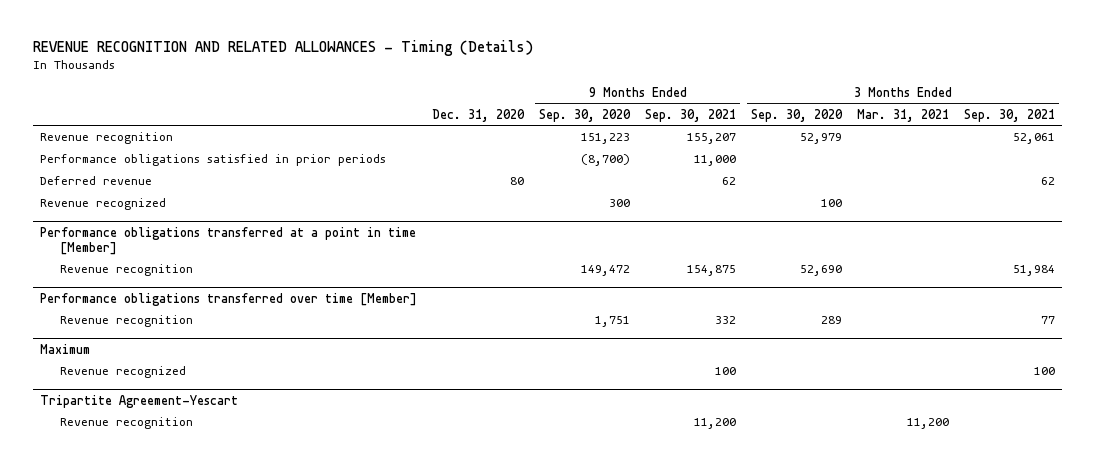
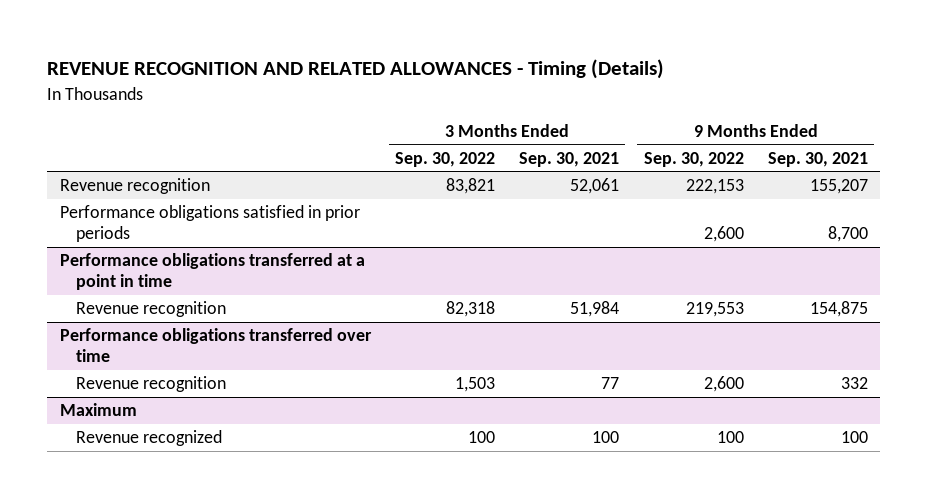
- | Dec. 31, 2020 | 9 Months Ended Sep. 30, 2020 | 9 Months Ended Sep. 30, 2021 | 3 Months Ended Sep. 30, 2020 | 3 Months Ended Mar. 31, 2021 | 3 Months Ended Sep. 30, 2021
+ | 3 Months Ended Sep. 30, 2022 | 3 Months Ended Sep. 30, 2021 | 9 Months Ended Sep. 30, 2022 | 9 Months Ended Sep. 30, 2021
- Performance obligations satisfied in prior periods | | (8,700) | 11,000 | | |
- Deferred revenue | 80 | | 62 | | | 62
- Revenue recognized | | 300 | | 100 | |
- Performance obligations transferred at a point in time [Member]
+ Performance obligations satisfied in prior periods | | | 2,600 | 8,700
+ Performance obligations transferred at a point in time
- Performance obligations transferred over time [Member]
+ Performance obligations transferred over time
- Tripartite Agreement-Yescart
- Revenue recognition | | | 11,200 | | 11,200 |

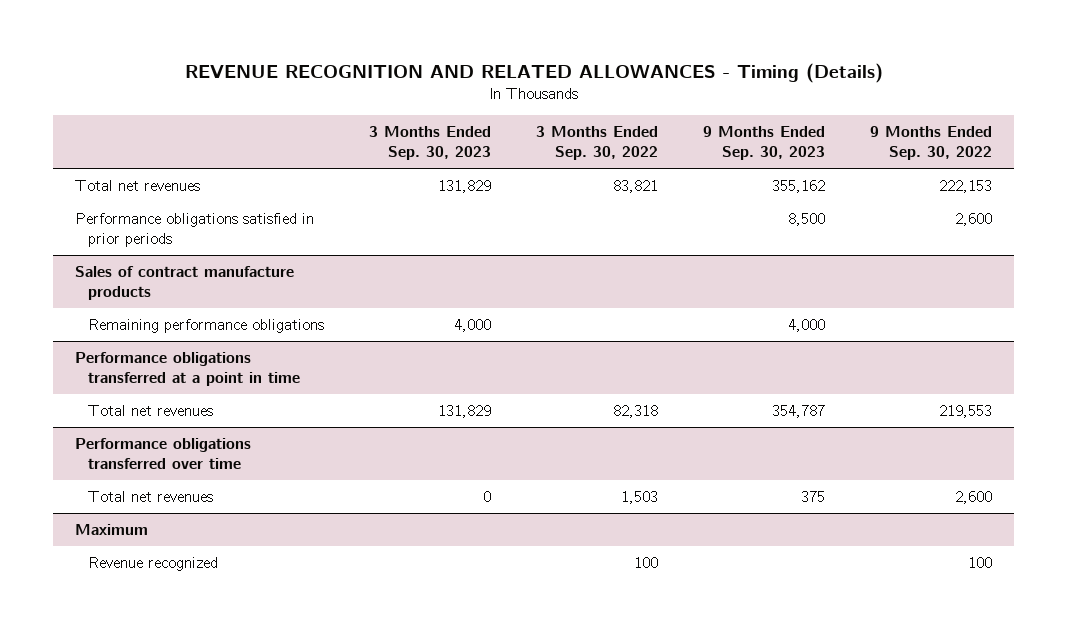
- | 3 Months Ended Sep. 30, 2022 | 3 Months Ended Sep. 30, 2021 | 9 Months Ended Sep. 30, 2022 | 9 Months Ended Sep. 30, 2021
+ | 3 Months Ended Sep. 30, 2023 | 3 Months Ended Sep. 30, 2022 | 9 Months Ended Sep. 30, 2023 | 9 Months Ended Sep. 30, 2022
- Revenue recognition | 83,821 | 52,061 | 222,153 | 155,207
+ Total net revenues | 131,829 | 83,821 | 355,162 | 222,153
+ Sales of contract manufacture products
+ Remaining performance obligations | 4,000 | | 4,000 |
@ Performance obligations transferred at a point in time
- Revenue recognition | 82,318 | 51,984 | 219,553 | 154,875
+ Total net revenues | 131,829 | 82,318 | 354,787 | 219,553
@ Performance obligations transferred over time
- Revenue recognition | 1,503 | 77 | 2,600 | 332
+ Total net revenues | 0 | 1,503 | 375 | 2,600

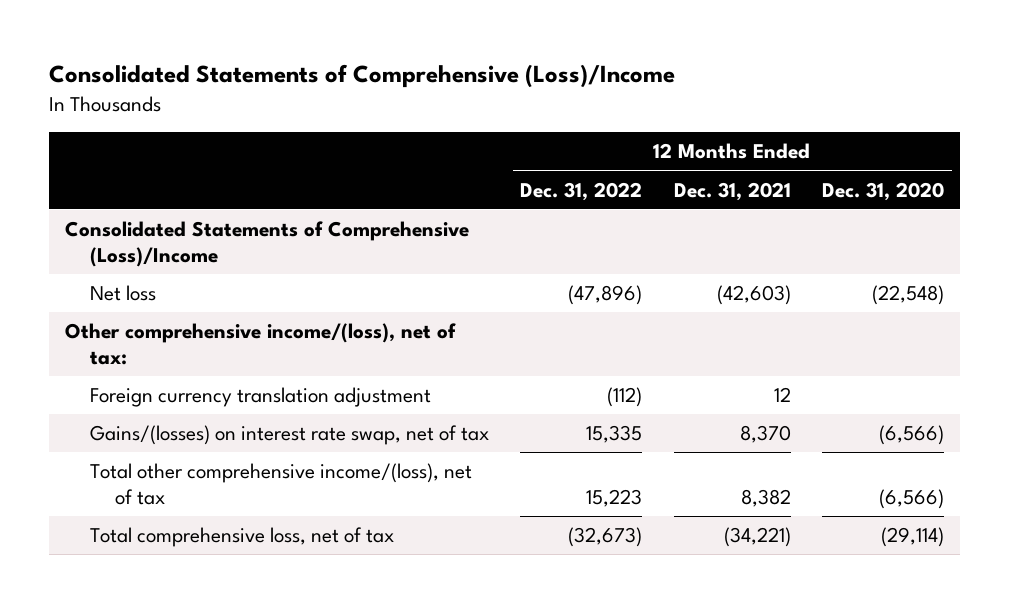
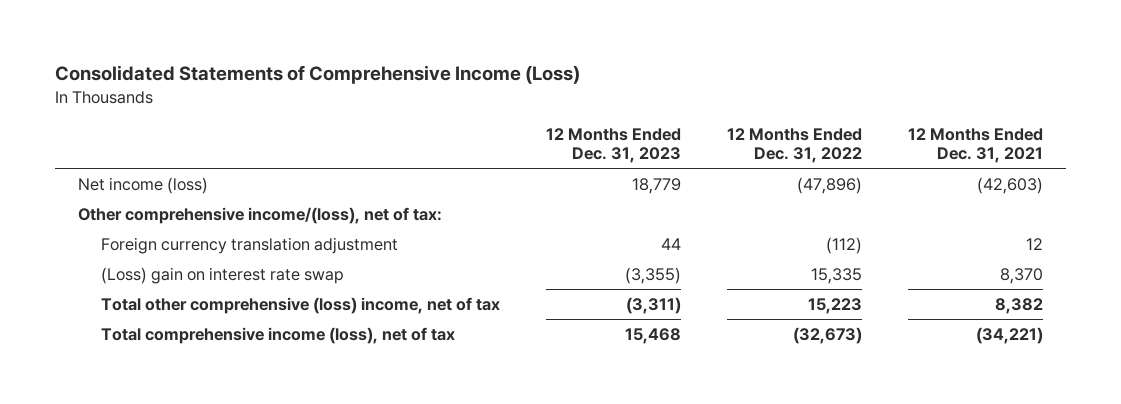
- Consolidated Statements of Comprehensive (Loss)/Income
+ Consolidated Statements of Comprehensive Income (Loss)
- | 12 Months Ended Dec. 31, 2022 | 12 Months Ended Dec. 31, 2021 | 12 Months Ended Dec. 31, 2020
+ | 12 Months Ended Dec. 31, 2023 | 12 Months Ended Dec. 31, 2022 | 12 Months Ended Dec. 31, 2021
- Consolidated Statements of Comprehensive (Loss)/Income
- Net loss | (47,896) | (42,603) | (22,548)
+ Net income (loss) | 18,779 | (47,896) | (42,603)
- Gains/(losses) on interest rate swap, net of tax | 15,335 | 8,370 | (6,566)
- Total other comprehensive income/(loss), net of tax | 15,223 | 8,382 | (6,566)
- Total comprehensive loss, net of tax | (32,673) | (34,221) | (29,114)
+ (Loss) gain on interest rate swap | (3,355) | 15,335 | 8,370
+ Total other comprehensive (loss) income, net of tax | (3,311) | 15,223 | 8,382
+ Total comprehensive income (loss), net of tax | 15,468 | (32,673) | (34,221)

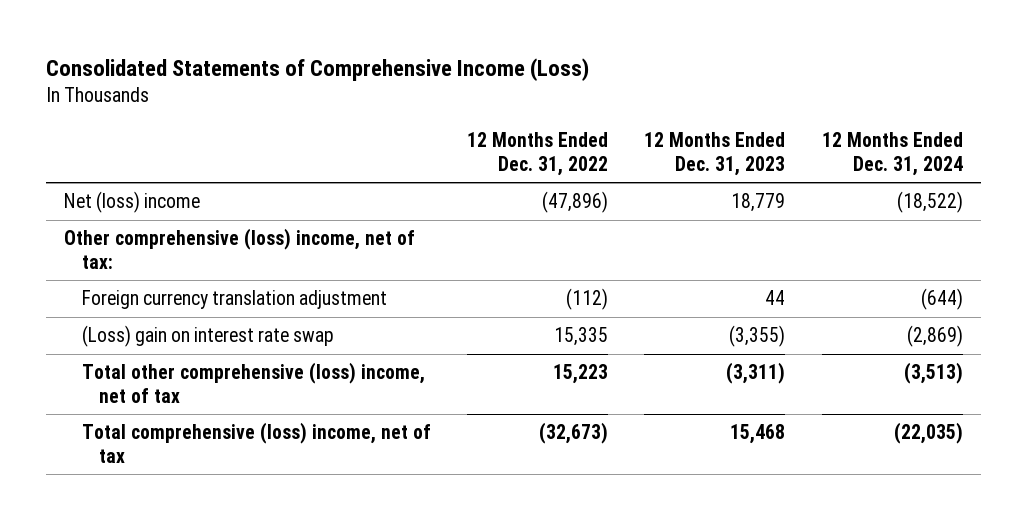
- | 12 Months Ended Dec. 31, 2023 | 12 Months Ended Dec. 31, 2022 | 12 Months Ended Dec. 31, 2021
+ | 12 Months Ended Dec. 31, 2022 | 12 Months Ended Dec. 31, 2023 | 12 Months Ended Dec. 31, 2024
- Net income (loss) | 18,779 | (47,896) | (42,603)
- Other comprehensive income/(loss), net of tax:
+ Net (loss) income | (47,896) | 18,779 | (18,522)
+ Other comprehensive (loss) income, net of tax:
- Total comprehensive income (loss), net of tax | 15,468 | (32,673) | (34,221)
+ Total comprehensive (loss) income, net of tax | (32,673) | 15,468 | (22,035)

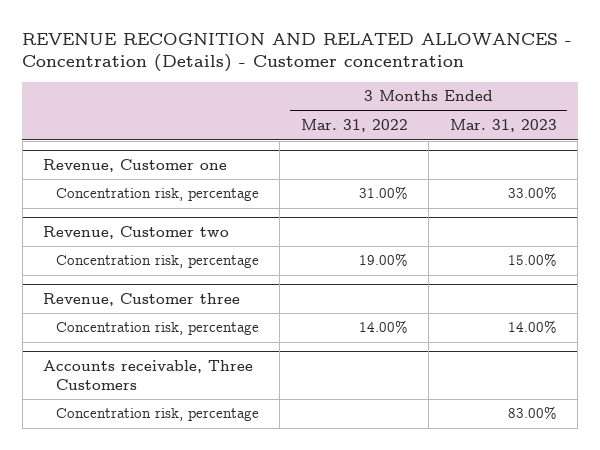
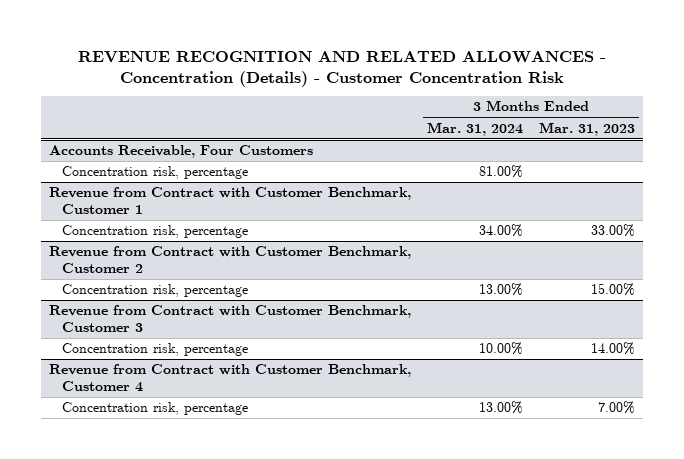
- REVENUE RECOGNITION AND RELATED ALLOWANCES - Concentration (Details) - Customer concentration
+ REVENUE RECOGNITION AND RELATED ALLOWANCES - Concentration (Details) - Customer Concentration Risk
- | 3 Months Ended Mar. 31, 2022 | 3 Months Ended Mar. 31, 2023
+ | 3 Months Ended Mar. 31, 2024 | 3 Months Ended Mar. 31, 2023
- Revenue, Customer one
+ Accounts Receivable, Four Customers
+ Concentration risk, percentage | 81.00% |
+ Revenue from Contract with Customer Benchmark, Customer 1
- Revenue, Customer two
+ Revenue from Contract with Customer Benchmark, Customer 2
- Revenue, Customer three
+ Revenue from Contract with Customer Benchmark, Customer 3
- Accounts receivable, Three Customers
- Concentration risk, percentage | | 83.00%
+ Revenue from Contract with Customer Benchmark, Customer 4
+ Concentration risk, percentage | 13.00% | 7.00%

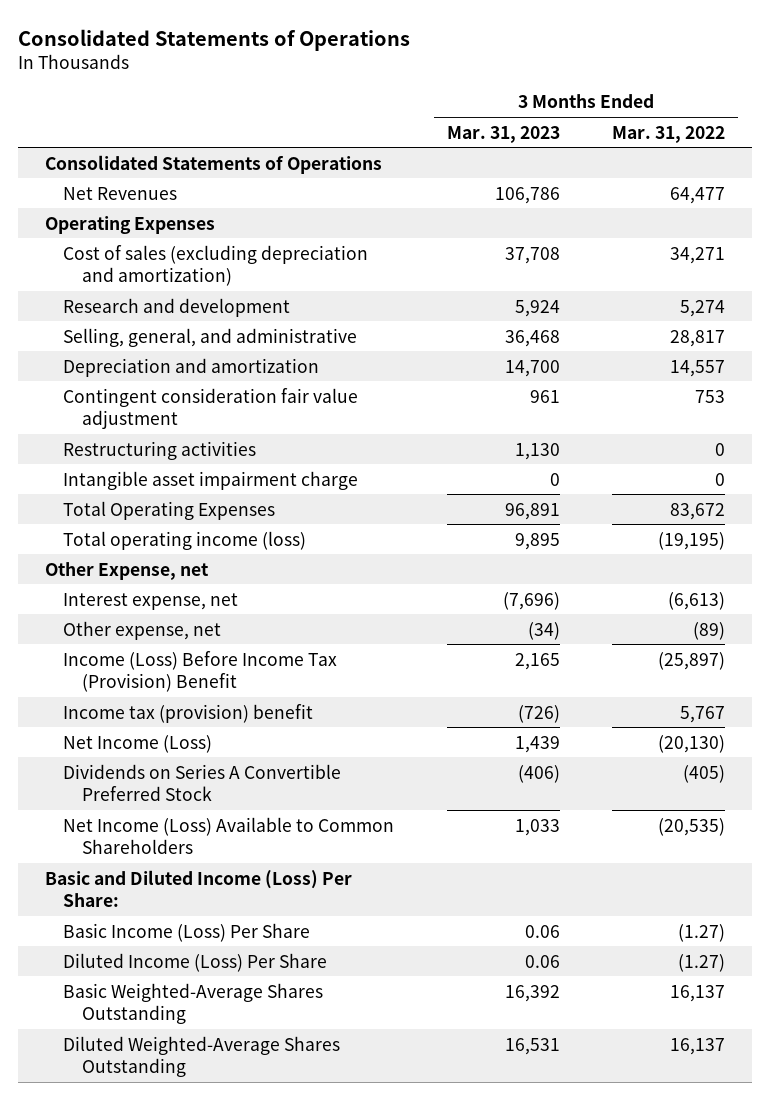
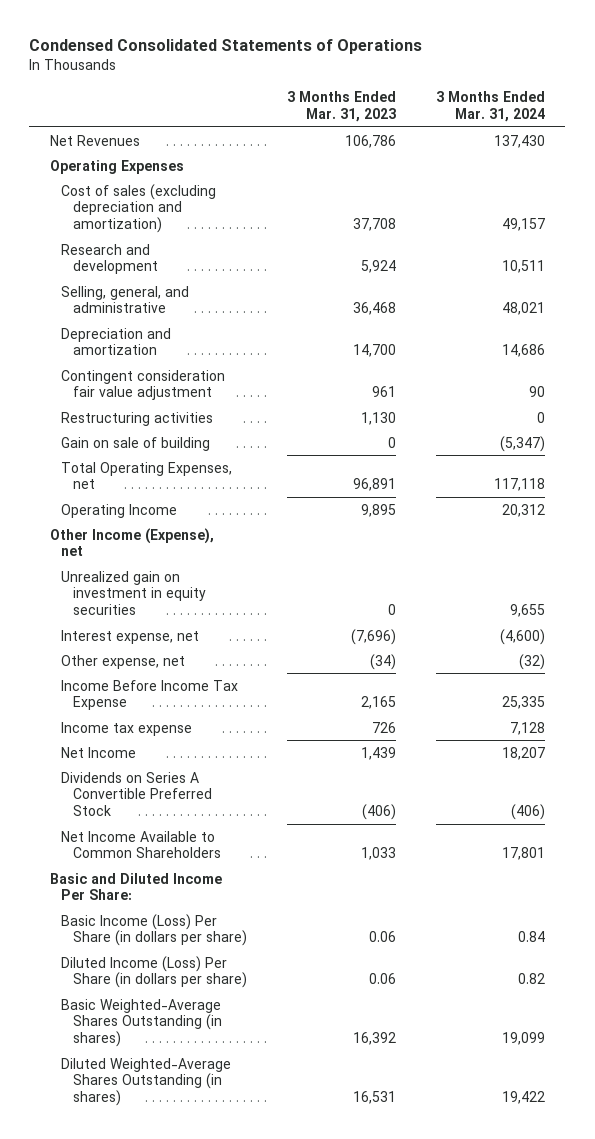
- Consolidated Statements of Operations
+ Condensed Consolidated Statements of Operations
- | 3 Months Ended Mar. 31, 2023 | 3 Months Ended Mar. 31, 2022
+ | 3 Months Ended Mar. 31, 2023 | 3 Months Ended Mar. 31, 2024
- Consolidated Statements of Operations
- Intangible asset impairment charge | 0 | 0
- Total Operating Expenses | 96,891 | 83,672
- Total operating income (loss) | 9,895 | (19,195)
- Other Expense, net
+ Gain on sale of building | 0 | (5,347)
+ Total Operating Expenses, net | 96,891 | 117,118
+ Operating Income | 9,895 | 20,312
+ Other Income (Expense), net
+ Unrealized gain on investment in equity securities | 0 | 9,655
- Income (Loss) Before Income Tax (Provision) Benefit | 2,165 | (25,897)
- Income tax (provision) benefit | (726) | 5,767
- Net Income (Loss) | 1,439 | (20,130)
+ Income Before Income Tax Expense | 2,165 | 25,335
+ Income tax expense | 726 | 7,128
+ Net Income | 1,439 | 18,207
- Net Income (Loss) Available to Common Shareholders | 1,033 | (20,535)
- Basic and Diluted Income (Loss) Per Share:
- Basic Income (Loss) Per Share | 0.06 | (1.27)
- Diluted Income (Loss) Per Share | 0.06 | (1.27)
- Basic Weighted-Average Shares Outstanding | 16,392 | 16,137
- Diluted Weighted-Average Shares Outstanding | 16,531 | 16,137
+ Net Income Available to Common Shareholders | 1,033 | 17,801
+ Basic and Diluted Income Per Share:
+ Basic Income (Loss) Per Share (in dollars per share) | 0.06 | 0.84
+ Diluted Income (Loss) Per Share (in dollars per share) | 0.06 | 0.82
+ Basic Weighted-Average Shares Outstanding (in shares) | 16,392 | 19,099
+ Diluted Weighted-Average Shares Outstanding (in shares) | 16,531 | 19,422

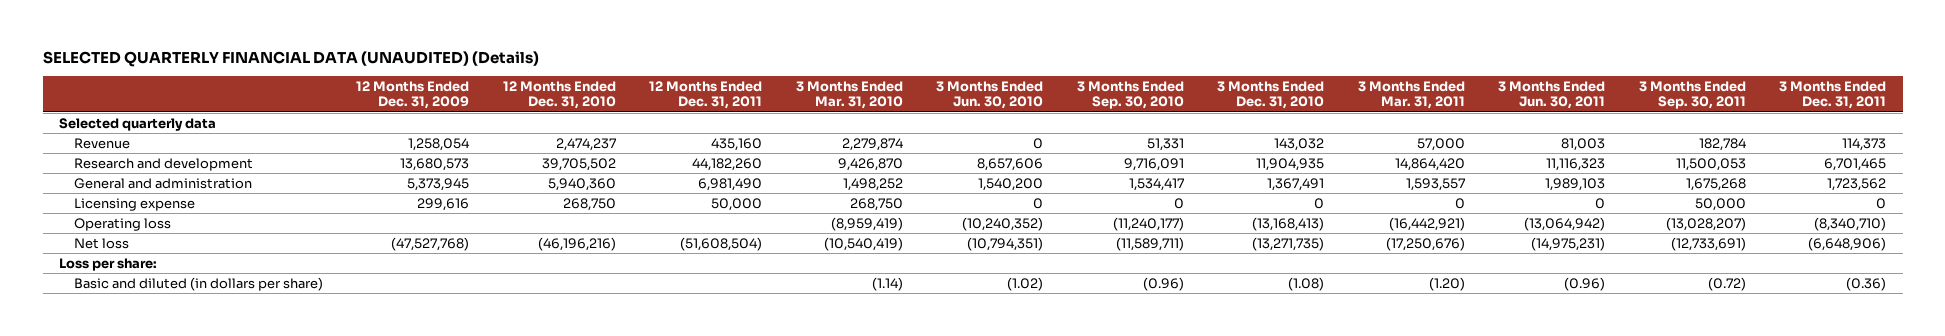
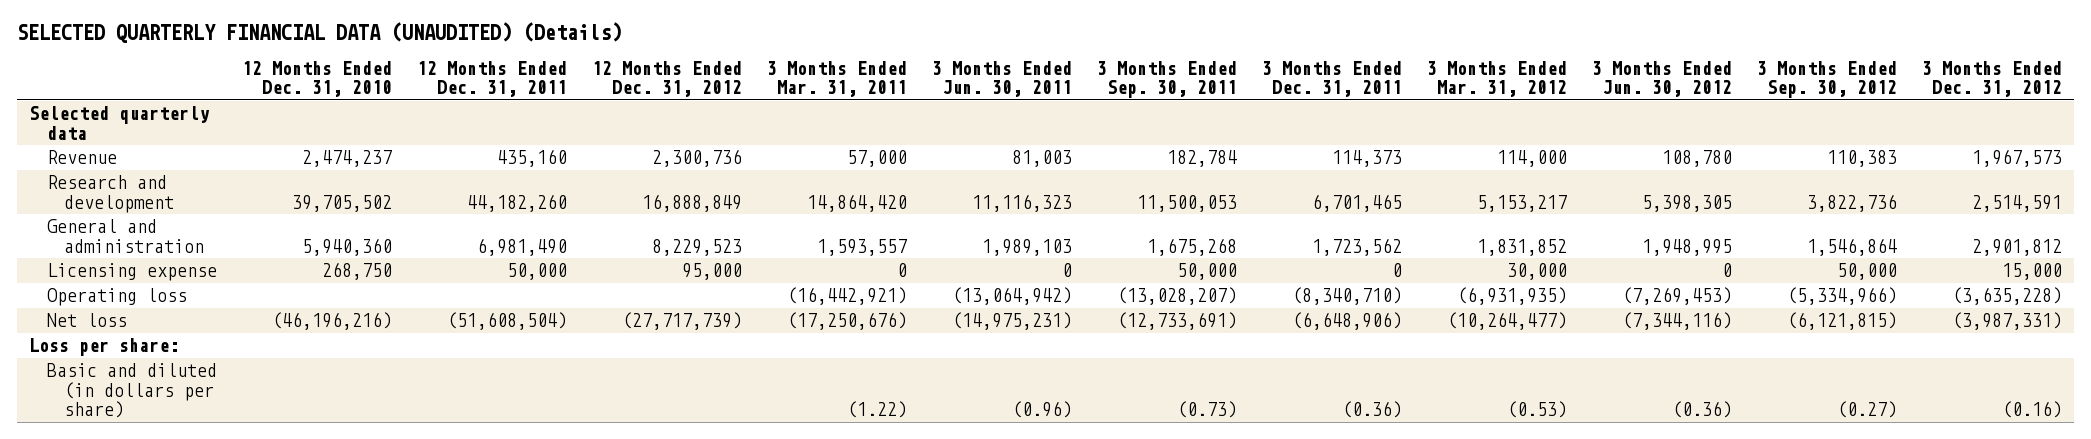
- | 12 Months Ended Dec. 31, 2009 | 12 Months Ended Dec. 31, 2010 | 12 Months Ended Dec. 31, 2011 | 3 Months Ended Mar. 31, 2010 | 3 Months Ended Jun. 30, 2010 | 3 Months Ended Sep. 30, 2010 | 3 Months Ended Dec. 31, 2010 | 3 Months Ended Mar. 31, 2011 | 3 Months Ended Jun. 30, 2011 | 3 Months Ended Sep. 30, 2011 | 3 Months Ended Dec. 31, 2011
+ | 12 Months Ended Dec. 31, 2010 | 12 Months Ended Dec. 31, 2011 | 12 Months Ended Dec. 31, 2012 | 3 Months Ended Mar. 31, 2011 | 3 Months Ended Jun. 30, 2011 | 3 Months Ended Sep. 30, 2011 | 3 Months Ended Dec. 31, 2011 | 3 Months Ended Mar. 31, 2012 | 3 Months Ended Jun. 30, 2012 | 3 Months Ended Sep. 30, 2012 | 3 Months Ended Dec. 31, 2012
- Basic and diluted (in dollars per share) | | | | (1.14) | (1.02) | (0.96) | (1.08) | (1.20) | (0.96) | (0.72) | (0.36)
+ Basic and diluted (in dollars per share) | | | | (1.22) | (0.96) | (0.73) | (0.36) | (0.53) | (0.36) | (0.27) | (0.16)

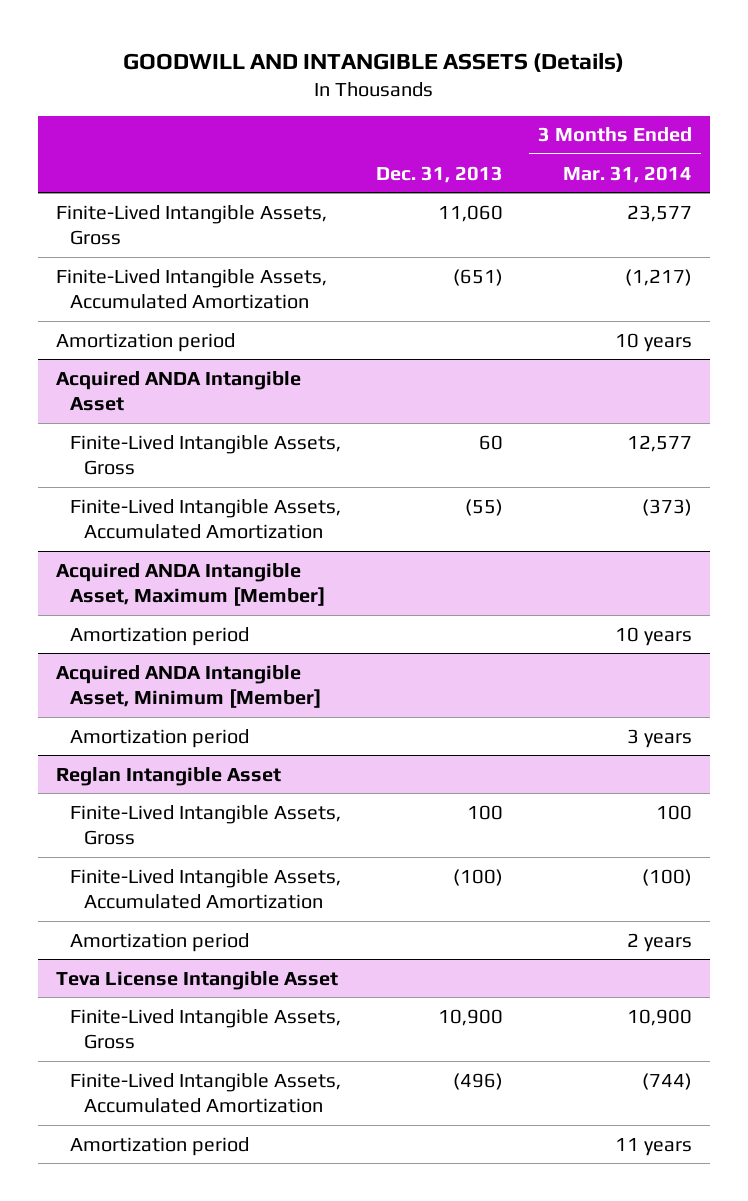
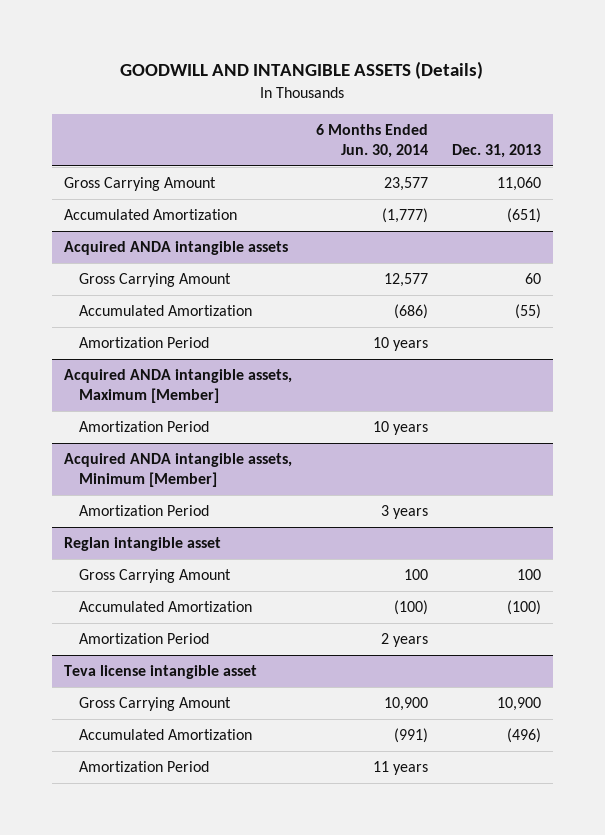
- | Dec. 31, 2013 | 3 Months Ended Mar. 31, 2014
+ | 6 Months Ended Jun. 30, 2014 | Dec. 31, 2013
- Finite-Lived Intangible Assets, Gross | 11,060 | 23,577
- Finite-Lived Intangible Assets, Accumulated Amortization | (651) | (1,217)
- Amortization period | | 10 years
- Acquired ANDA Intangible Asset
- Finite-Lived Intangible Assets, Gross | 60 | 12,577
- Finite-Lived Intangible Assets, Accumulated Amortization | (55) | (373)
- Acquired ANDA Intangible Asset, Maximum [Member]
- Amortization period | | 10 years
- Acquired ANDA Intangible Asset, Minimum [Member]
- Amortization period | | 3 years
- Reglan Intangible Asset
- Finite-Lived Intangible Assets, Gross | 100 | 100
- Finite-Lived Intangible Assets, Accumulated Amortization | (100) | (100)
- Amortization period | | 2 years
- Teva License Intangible Asset
- Finite-Lived Intangible Assets, Gross | 10,900 | 10,900
- Finite-Lived Intangible Assets, Accumulated Amortization | (496) | (744)
- Amortization period | | 11 years
+ Gross Carrying Amount | 23,577 | 11,060
+ Accumulated Amortization | (1,777) | (651)
+ Acquired ANDA intangible assets
+ Gross Carrying Amount | 12,577 | 60
+ Accumulated Amortization | (686) | (55)
+ Amortization Period | 10 years |
+ Acquired ANDA intangible assets, Maximum [Member]
+ Amortization Period | 10 years |
+ Acquired ANDA intangible assets, Minimum [Member]
+ Amortization Period | 3 years |
+ Reglan intangible asset
+ Gross Carrying Amount | 100 | 100
+ Accumulated Amortization | (100) | (100)
+ Amortization Period | 2 years |
+ Teva license intangible asset
+ Gross Carrying Amount | 10,900 | 10,900
+ Accumulated Amortization | (991) | (496)
+ Amortization Period | 11 years |

